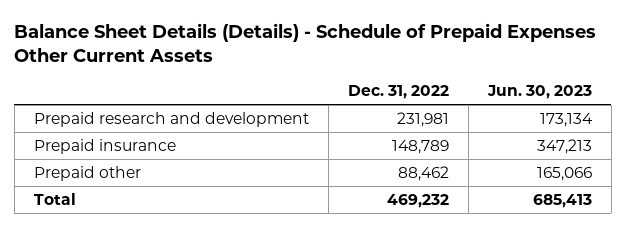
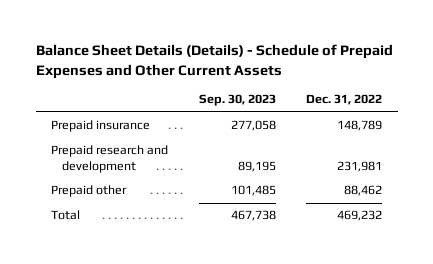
- Balance Sheet Details (Details) - Schedule of Prepaid Expenses Other Current Assets
+ Balance Sheet Details (Details) - Schedule of Prepaid Expenses and Other Current Assets
- | Dec. 31, 2022 | Jun. 30, 2023
+ | Sep. 30, 2023 | Dec. 31, 2022
moved down: Prepaid research and development | 89,195 | 231,981

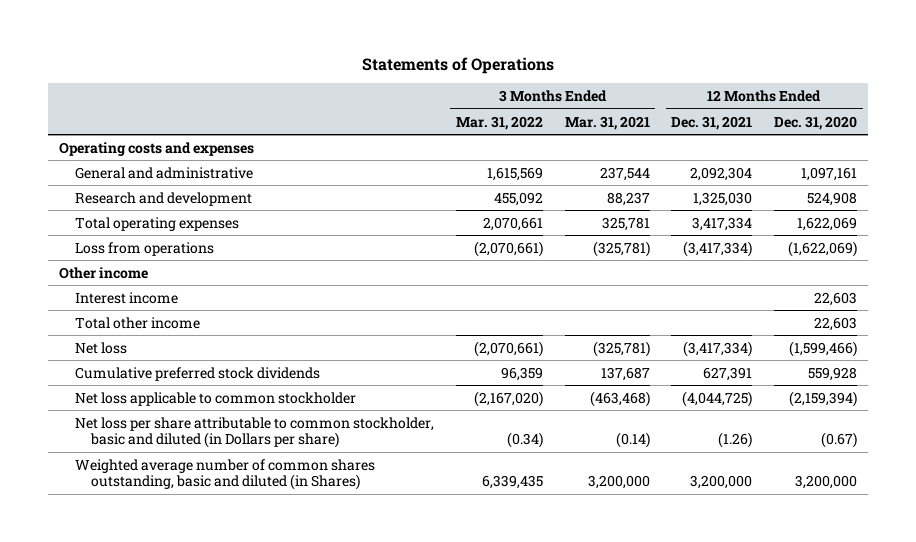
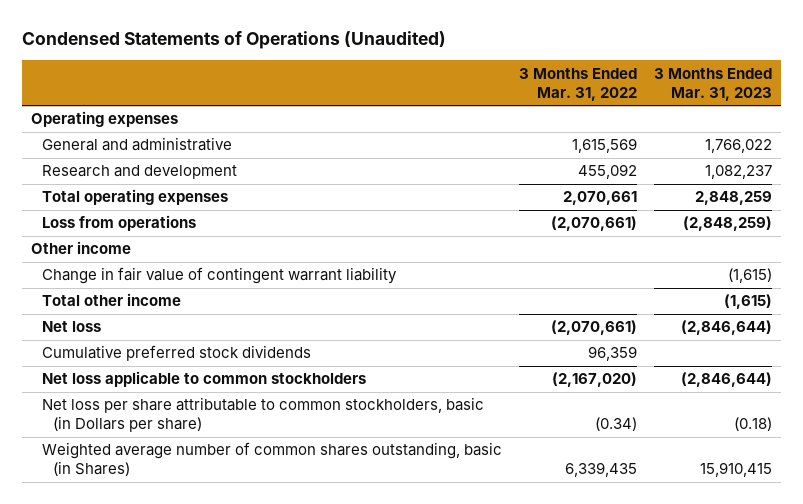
- Statements of Operations
+ Condensed Statements of Operations (Unaudited)
- | 3 Months Ended Mar. 31, 2022 | 3 Months Ended Mar. 31, 2021 | 12 Months Ended Dec. 31, 2021 | 12 Months Ended Dec. 31, 2020
+ | 3 Months Ended Mar. 31, 2022 | 3 Months Ended Mar. 31, 2023
- Operating costs and expenses
+ Operating expenses
- Interest income | | | | 22,603
+ Change in fair value of contingent warrant liability | | (1,615)
- Net loss applicable to common stockholder | (2,167,020) | (463,468) | (4,044,725) | (2,159,394)
- Net loss per share attributable to common stockholder, basic and diluted (in Dollars per share) | (0.34) | (0.14) | (1.26) | (0.67)
- Weighted average number of common shares outstanding, basic and diluted (in Shares) | 6,339,435 | 3,200,000 | 3,200,000 | 3,200,000
+ Net loss applicable to common stockholders | (2,167,020) | (2,846,644)
+ Net loss per share attributable to common stockholders, basic (in Dollars per share) | (0.34) | (0.18)
+ Weighted average number of common shares outstanding, basic (in Shares) | 6,339,435 | 15,910,415

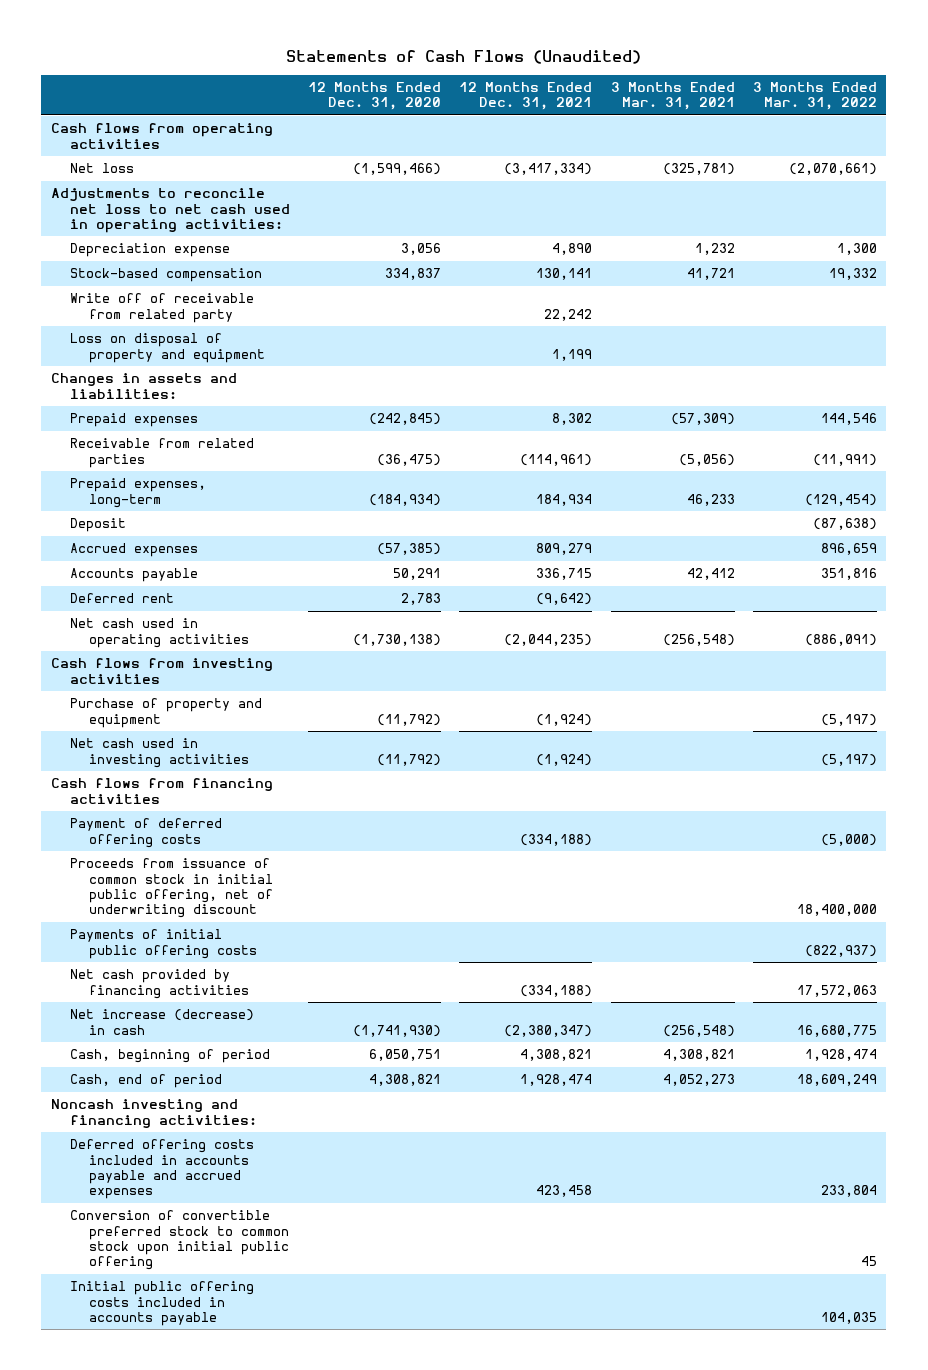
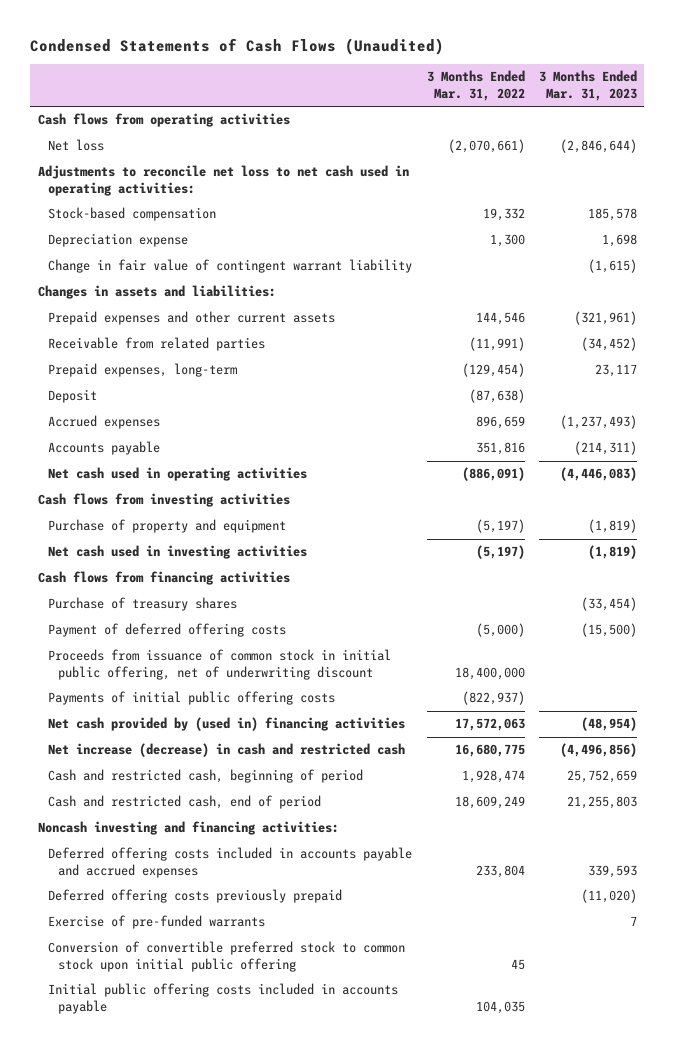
- Statements of Cash Flows (Unaudited)
+ Condensed Statements of Cash Flows (Unaudited)
- | 12 Months Ended Dec. 31, 2020 | 12 Months Ended Dec. 31, 2021 | 3 Months Ended Mar. 31, 2021 | 3 Months Ended Mar. 31, 2022
+ | 3 Months Ended Mar. 31, 2022 | 3 Months Ended Mar. 31, 2023
- Write off of receivable from related party | | 22,242 | |
- Loss on disposal of property and equipment | | 1,199 | |
moved down: Depreciation expense | 1,300 | 1,698
+ Change in fair value of contingent warrant liability | | (1,615)
- Prepaid expenses | (242,845) | 8,302 | (57,309) | 144,546
+ Prepaid expenses and other current assets | 144,546 | (321,961)
- Deferred rent | 2,783 | (9,642) | |
+ Purchase of treasury shares | | (33,454)
- Net cash provided by financing activities | | (334,188) | | 17,572,063
- Net increase (decrease) in cash | (1,741,930) | (2,380,347) | (256,548) | 16,680,775
- Cash, beginning of period | 6,050,751 | 4,308,821 | 4,308,821 | 1,928,474
- Cash, end of period | 4,308,821 | 1,928,474 | 4,052,273 | 18,609,249
+ Net cash provided by (used in) financing activities | 17,572,063 | (48,954)
+ Net increase (decrease) in cash and restricted cash | 16,680,775 | (4,496,856)
+ Cash and restricted cash, beginning of period | 1,928,474 | 25,752,659
+ Cash and restricted cash, end of period | 18,609,249 | 21,255,803
+ Deferred offering costs previously prepaid | | (11,020)
+ Exercise of pre-funded warrants | | 7

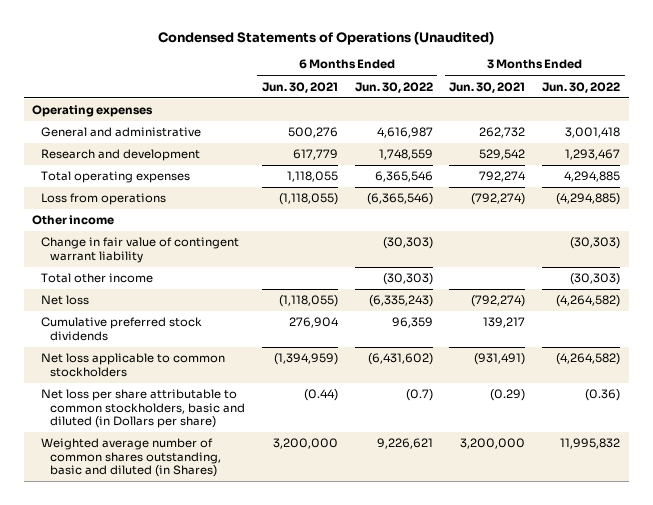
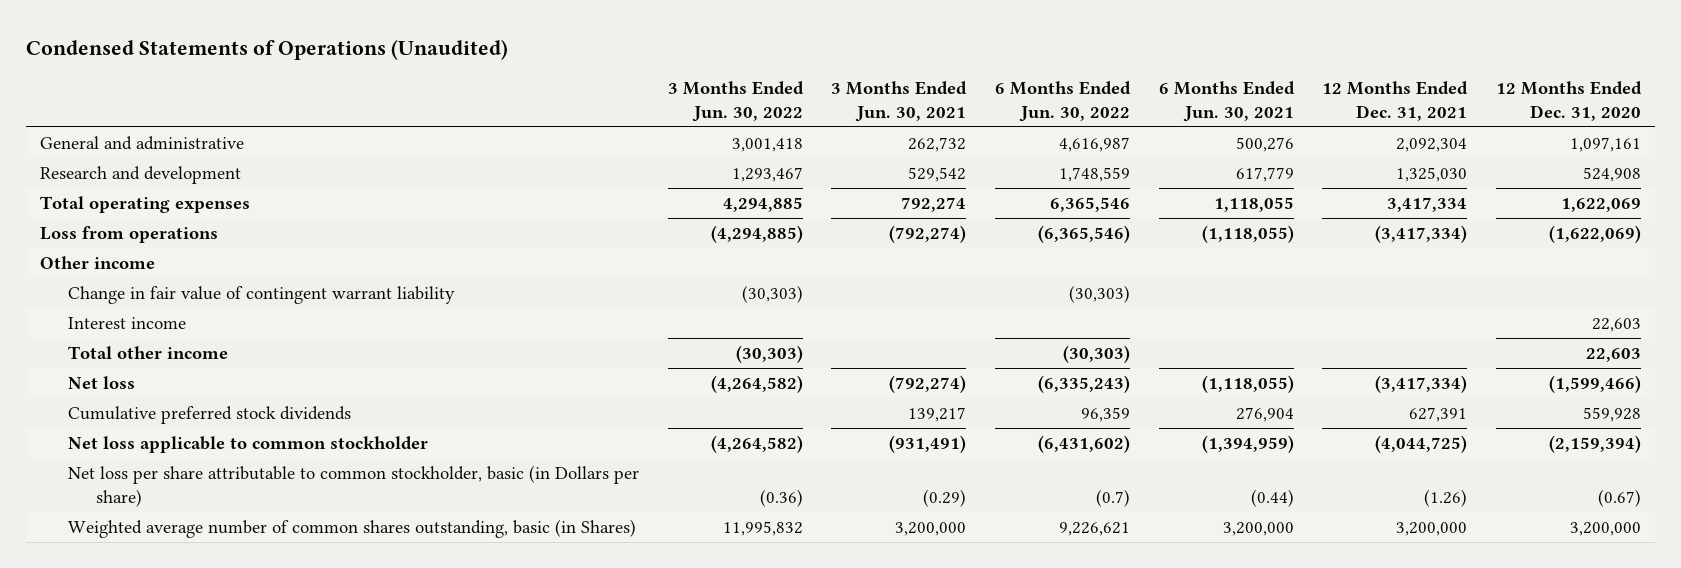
- | 6 Months Ended Jun. 30, 2021 | 6 Months Ended Jun. 30, 2022 | 3 Months Ended Jun. 30, 2021 | 3 Months Ended Jun. 30, 2022
+ | 3 Months Ended Jun. 30, 2022 | 3 Months Ended Jun. 30, 2021 | 6 Months Ended Jun. 30, 2022 | 6 Months Ended Jun. 30, 2021 | 12 Months Ended Dec. 31, 2021 | 12 Months Ended Dec. 31, 2020
- Operating expenses
+ Interest income | | | | | | 22,603
- Net loss applicable to common stockholders | (1,394,959) | (6,431,602) | (931,491) | (4,264,582)
- Net loss per share attributable to common stockholders, basic and diluted (in Dollars per share) | (0.44) | (0.7) | (0.29) | (0.36)
- Weighted average number of common shares outstanding, basic and diluted (in Shares) | 3,200,000 | 9,226,621 | 3,200,000 | 11,995,832
+ Net loss applicable to common stockholder | (4,264,582) | (931,491) | (6,431,602) | (1,394,959) | (4,044,725) | (2,159,394)
+ Net loss per share attributable to common stockholder, basic (in Dollars per share) | (0.36) | (0.29) | (0.7) | (0.44) | (1.26) | (0.67)
+ Weighted average number of common shares outstanding, basic (in Shares) | 11,995,832 | 3,200,000 | 9,226,621 | 3,200,000 | 3,200,000 | 3,200,000

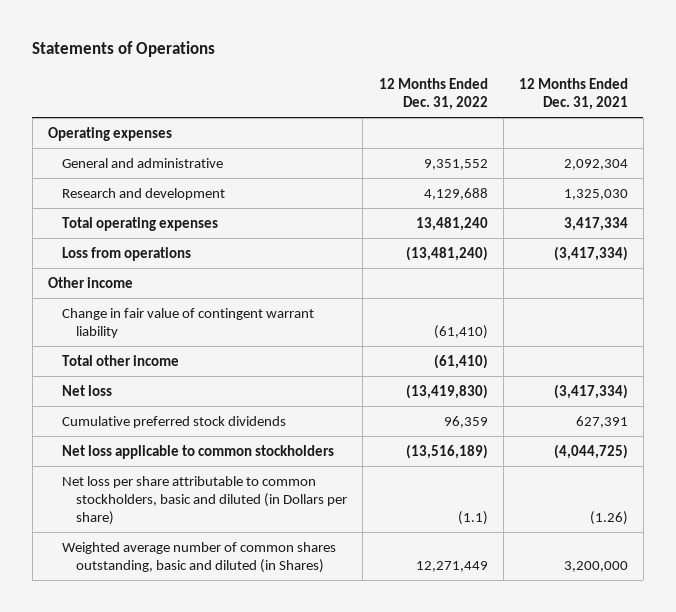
- Condensed Statements of Operations (Unaudited)
+ Statements of Operations
- | 3 Months Ended Jun. 30, 2022 | 3 Months Ended Jun. 30, 2021 | 6 Months Ended Jun. 30, 2022 | 6 Months Ended Jun. 30, 2021 | 12 Months Ended Dec. 31, 2021 | 12 Months Ended Dec. 31, 2020
+ | 12 Months Ended Dec. 31, 2022 | 12 Months Ended Dec. 31, 2021
+ Operating expenses
- Interest income | | | | | | 22,603
- Net loss applicable to common stockholder | (4,264,582) | (931,491) | (6,431,602) | (1,394,959) | (4,044,725) | (2,159,394)
- Net loss per share attributable to common stockholder, basic (in Dollars per share) | (0.36) | (0.29) | (0.7) | (0.44) | (1.26) | (0.67)
- Weighted average number of common shares outstanding, basic (in Shares) | 11,995,832 | 3,200,000 | 9,226,621 | 3,200,000 | 3,200,000 | 3,200,000
+ Net loss applicable to common stockholders | (13,516,189) | (4,044,725)
+ Net loss per share attributable to common stockholders, basic and diluted (in Dollars per share) | (1.1) | (1.26)
+ Weighted average number of common shares outstanding, basic and diluted (in Shares) | 12,271,449 | 3,200,000

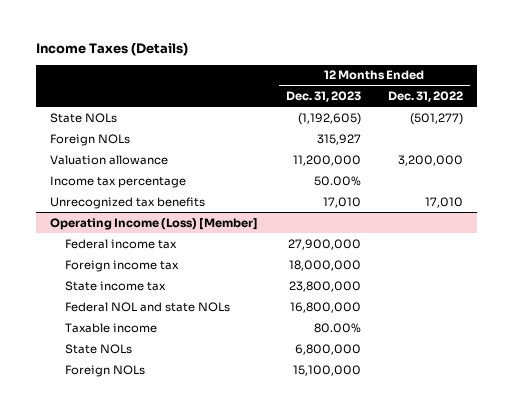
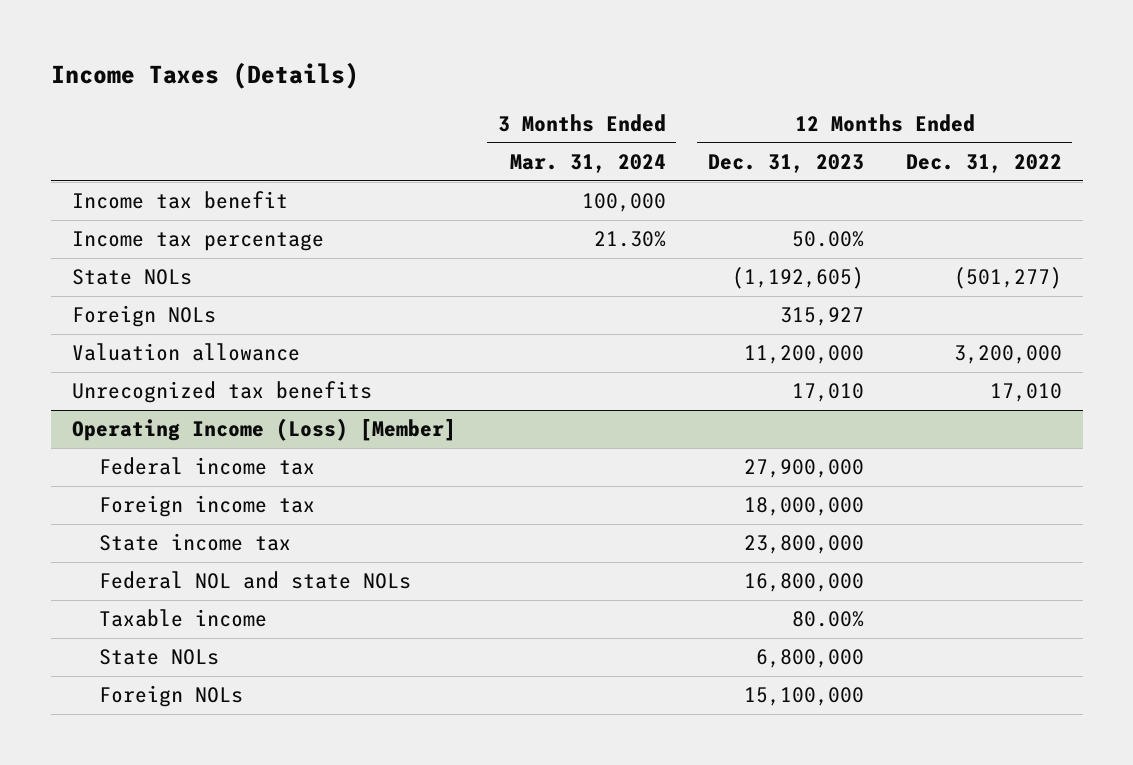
- | 12 Months Ended Dec. 31, 2023 | 12 Months Ended Dec. 31, 2022
+ | 3 Months Ended Mar. 31, 2024 | 12 Months Ended Dec. 31, 2023 | 12 Months Ended Dec. 31, 2022
+ Income tax benefit | 100,000 | |
moved up: Income tax percentage | 21.30% | 50.00% |

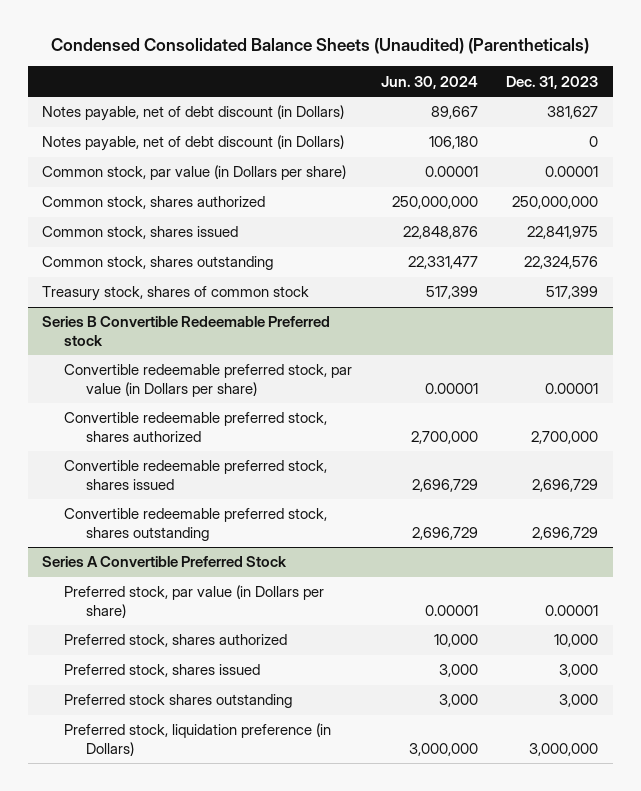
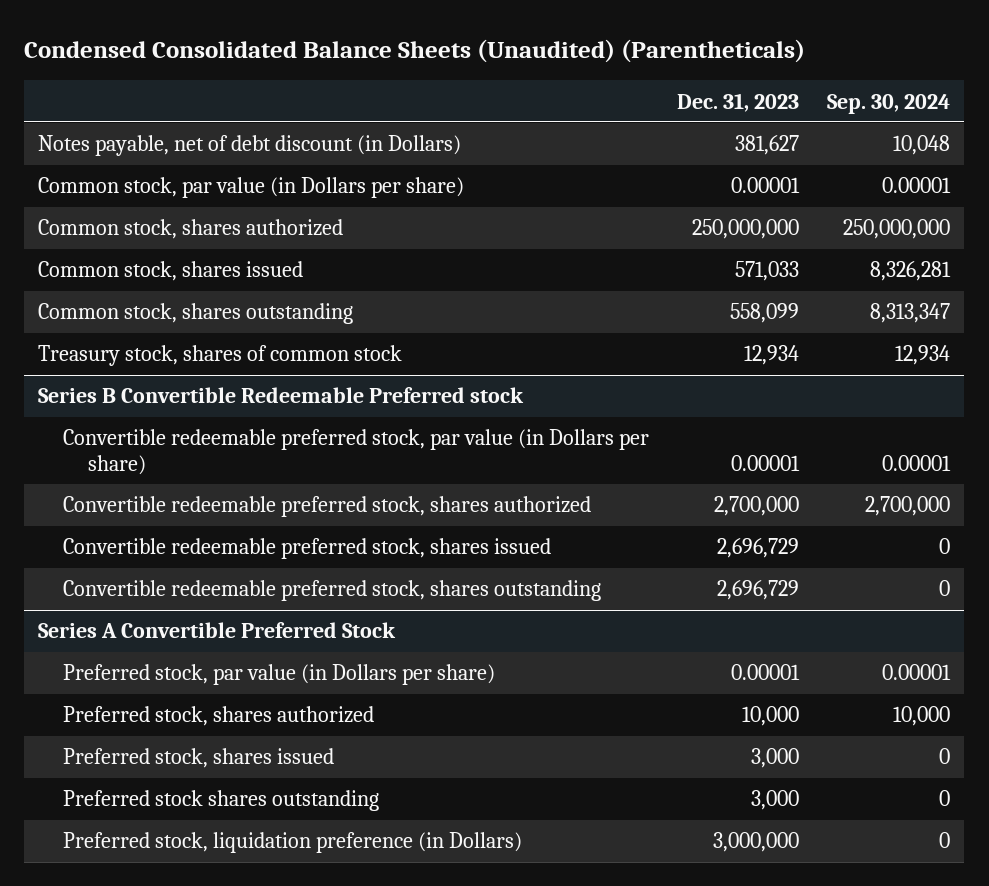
- | Jun. 30, 2024 | Dec. 31, 2023
+ | Dec. 31, 2023 | Sep. 30, 2024
- Notes payable, net of debt discount (in Dollars) | 106,180 | 0
- Common stock, shares issued | 22,848,876 | 22,841,975
- Common stock, shares outstanding | 22,331,477 | 22,324,576
- Treasury stock, shares of common stock | 517,399 | 517,399
+ Common stock, shares issued | 571,033 | 8,326,281
+ Common stock, shares outstanding | 558,099 | 8,313,347
+ Treasury stock, shares of common stock | 12,934 | 12,934

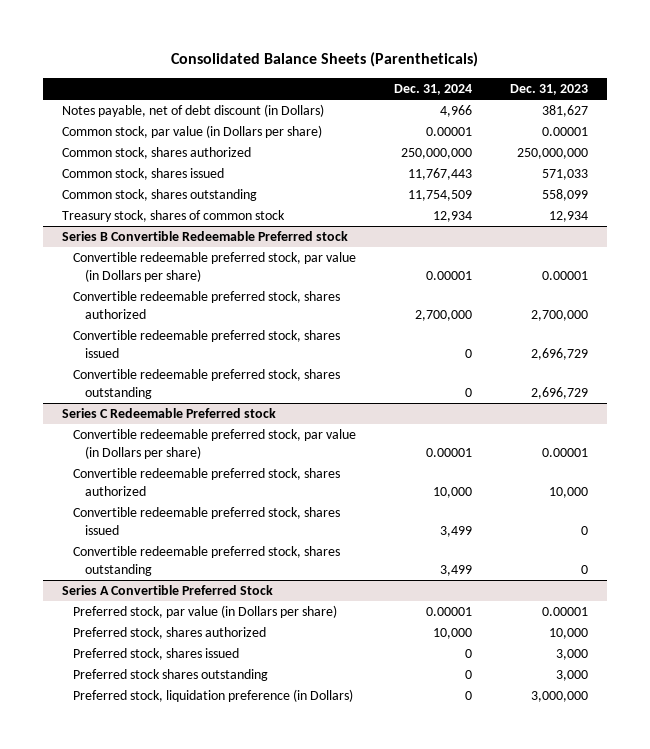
- Condensed Consolidated Balance Sheets (Unaudited) (Parentheticals)
+ Consolidated Balance Sheets (Parentheticals)
- | Dec. 31, 2023 | Sep. 30, 2024
+ | Dec. 31, 2024 | Dec. 31, 2023
+ Series C Redeemable Preferred stock
+ Convertible redeemable preferred stock, par value (in Dollars per share) | 0.00001 | 0.00001
+ Convertible redeemable preferred stock, shares authorized | 10,000 | 10,000
+ Convertible redeemable preferred stock, shares issued | 3,499 | 0
+ Convertible redeemable preferred stock, shares outstanding | 3,499 | 0

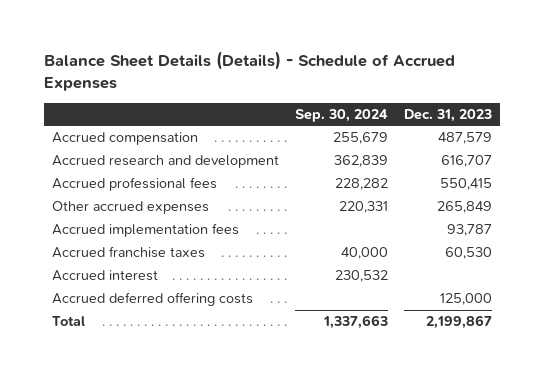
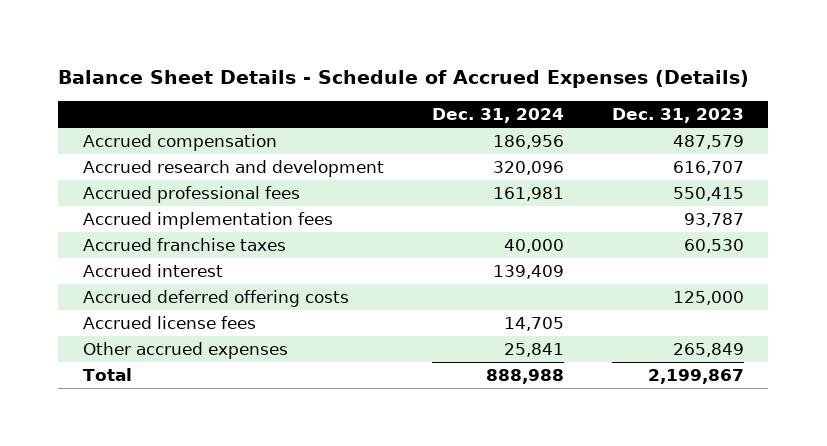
- Balance Sheet Details (Details) - Schedule of Accrued Expenses
+ Balance Sheet Details - Schedule of Accrued Expenses (Details)
- | Sep. 30, 2024 | Dec. 31, 2023
+ | Dec. 31, 2024 | Dec. 31, 2023
+ Accrued license fees | 14,705 |
moved down: Other accrued expenses | 25,841 | 265,849

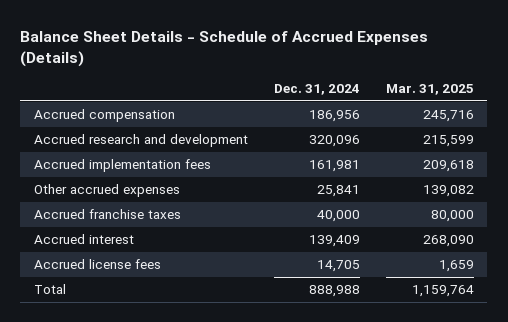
- | Dec. 31, 2024 | Dec. 31, 2023
+ | Dec. 31, 2024 | Mar. 31, 2025
- Accrued professional fees | 161,981 | 550,415
- Accrued implementation fees | | 93,787
+ Accrued implementation fees | 161,981 | 209,618
moved up: Other accrued expenses | 25,841 | 139,082
- Accrued deferred offering costs | | 125,000

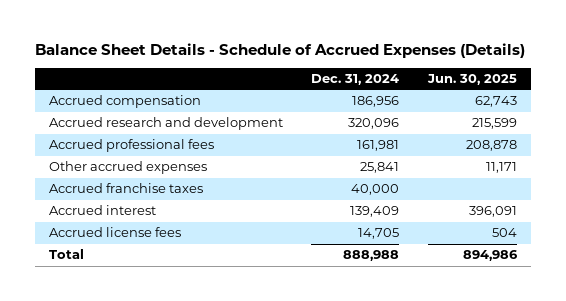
- | Dec. 31, 2024 | Mar. 31, 2025
+ | Dec. 31, 2024 | Jun. 30, 2025
- Accrued implementation fees | 161,981 | 209,618
+ Accrued professional fees | 161,981 | 208,878

